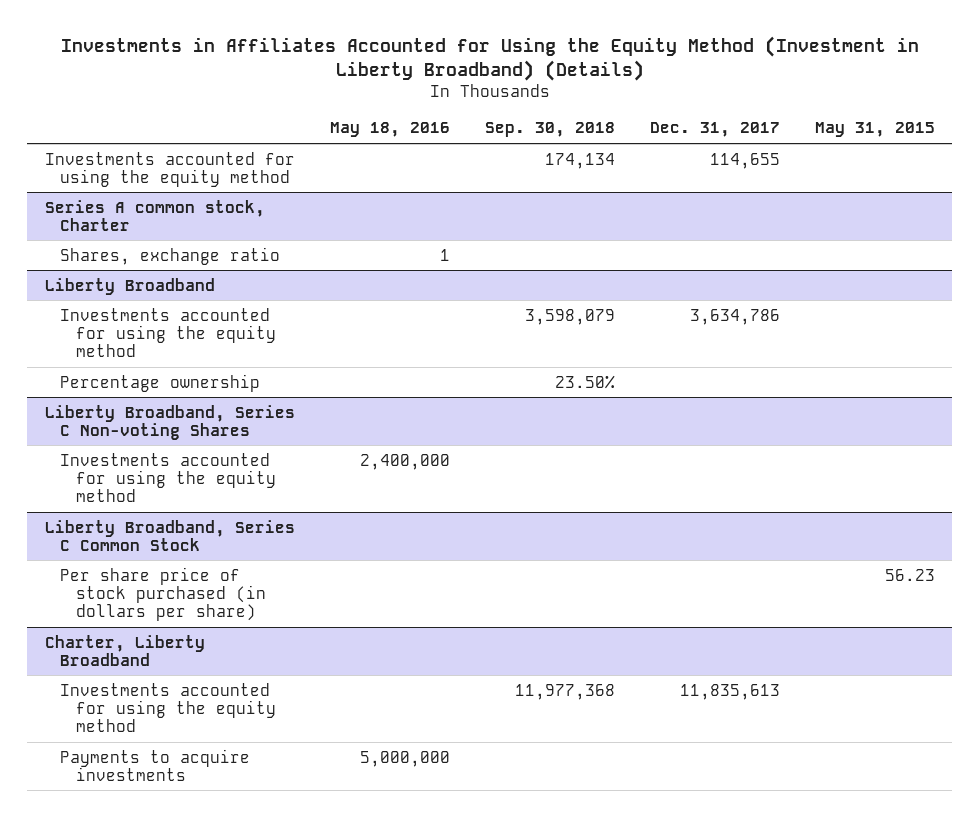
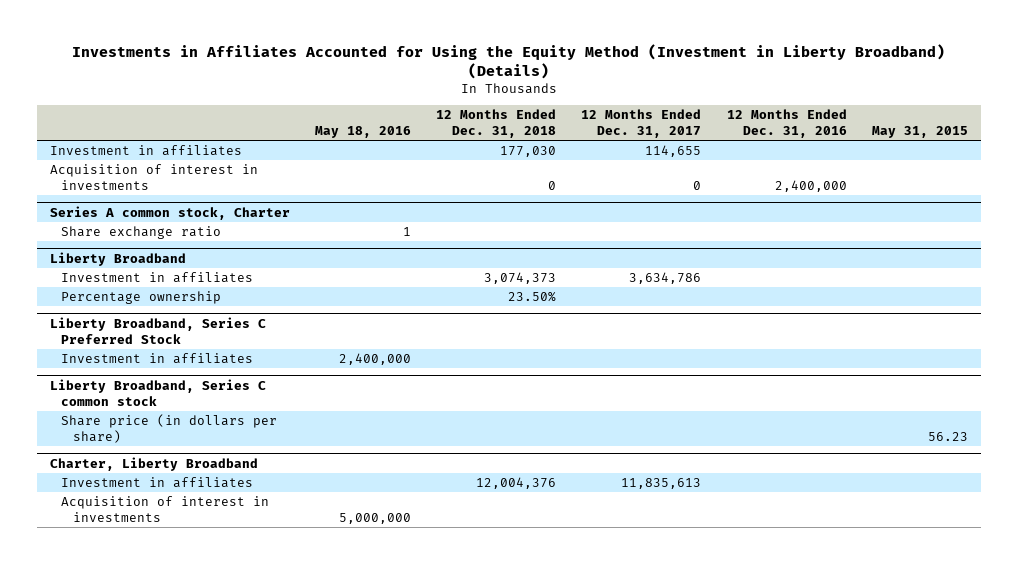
- | May 18, 2016 | Sep. 30, 2018 | Dec. 31, 2017 | May 31, 2015
+ | May 18, 2016 | 12 Months Ended Dec. 31, 2018 | 12 Months Ended Dec. 31, 2017 | 12 Months Ended Dec. 31, 2016 | May 31, 2015
- Investments accounted for using the equity method | | 174,134 | 114,655 |
+ Investment in affiliates | | 177,030 | 114,655 | |
+ Acquisition of interest in investments | | 0 | 0 | 2,400,000 |
@ Series A common stock, Charter
- Shares, exchange ratio | 1 | | |
+ Share exchange ratio | 1 | | | |
@ Liberty Broadband
- Investments accounted for using the equity method | | 3,598,079 | 3,634,786 |
+ Investment in affiliates | | 3,074,373 | 3,634,786 | |
- Liberty Broadband, Series C Non-voting Shares
- Investments accounted for using the equity method | 2,400,000 | | |
- Liberty Broadband, Series C Common Stock
- Per share price of stock purchased (in dollars per share) | | | | 56.23
+ Liberty Broadband, Series C Preferred Stock
+ Investment in affiliates | 2,400,000 | | | |
+ Liberty Broadband, Series C common stock
+ Share price (in dollars per share) | | | | | 56.23
@ Charter, Liberty Broadband
- Investments accounted for using the equity method | | 11,977,368 | 11,835,613 |
- Payments to acquire investments | 5,000,000 | | |
+ Investment in affiliates | | 12,004,376 | 11,835,613 | |
+ Acquisition of interest in investments | 5,000,000 | | | |

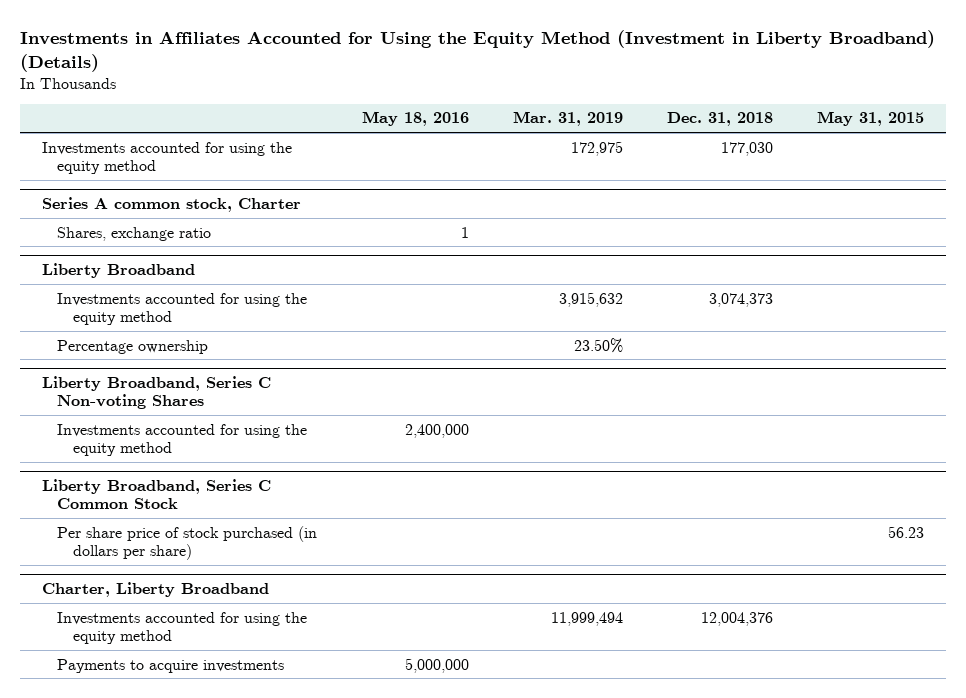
- | May 18, 2016 | 12 Months Ended Dec. 31, 2018 | 12 Months Ended Dec. 31, 2017 | 12 Months Ended Dec. 31, 2016 | May 31, 2015
+ | May 18, 2016 | Mar. 31, 2019 | Dec. 31, 2018 | May 31, 2015
- Investment in affiliates | | 177,030 | 114,655 | |
- Acquisition of interest in investments | | 0 | 0 | 2,400,000 |
+ Investments accounted for using the equity method | | 172,975 | 177,030 |
@ Series A common stock, Charter
- Share exchange ratio | 1 | | | |
+ Shares, exchange ratio | 1 | | |
@ Liberty Broadband
- Investment in affiliates | | 3,074,373 | 3,634,786 | |
+ Investments accounted for using the equity method | | 3,915,632 | 3,074,373 |
- Liberty Broadband, Series C Preferred Stock
- Investment in affiliates | 2,400,000 | | | |
- Liberty Broadband, Series C common stock
- Share price (in dollars per share) | | | | | 56.23
+ Liberty Broadband, Series C Non-voting Shares
+ Investments accounted for using the equity method | 2,400,000 | | |
+ Liberty Broadband, Series C Common Stock
+ Per share price of stock purchased (in dollars per share) | | | | 56.23
@ Charter, Liberty Broadband
- Investment in affiliates | | 12,004,376 | 11,835,613 | |
- Acquisition of interest in investments | 5,000,000 | | | |
+ Investments accounted for using the equity method | | 11,999,494 | 12,004,376 |
+ Payments to acquire investments | 5,000,000 | | |

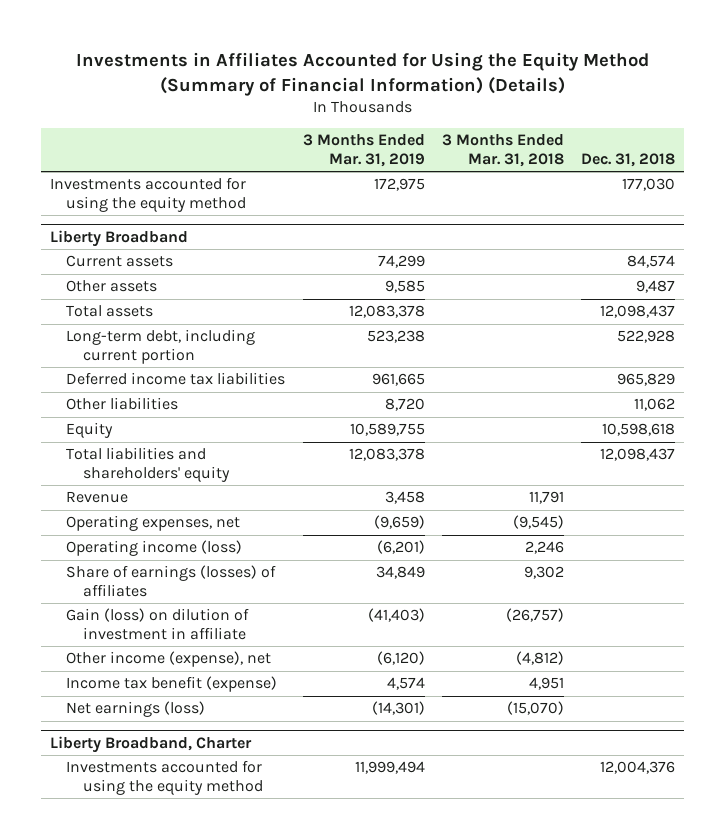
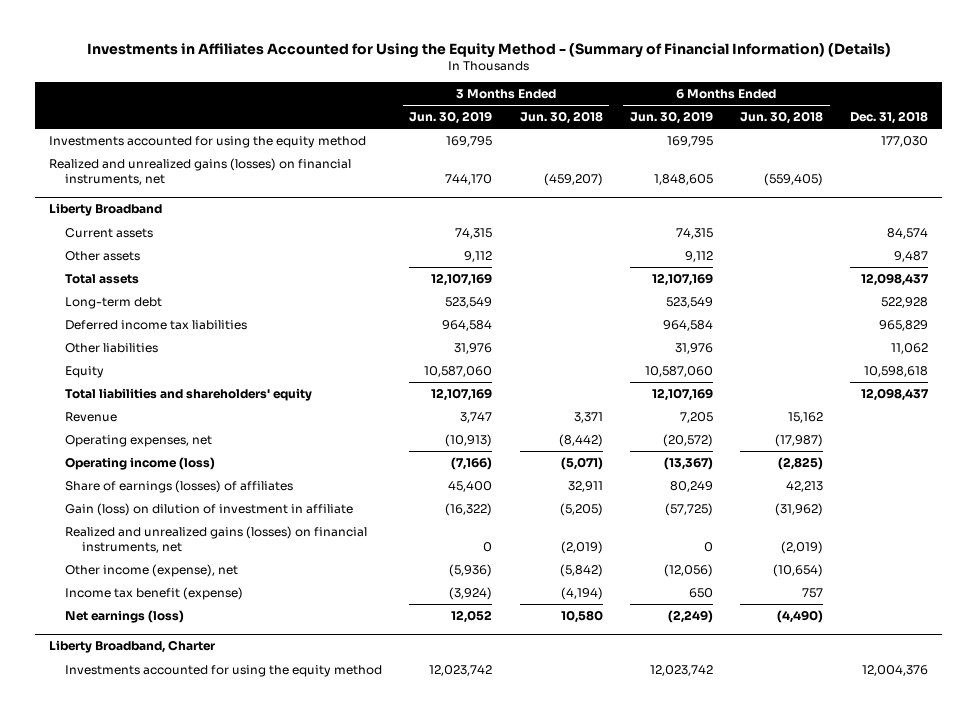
- Investments in Affiliates Accounted for Using the Equity Method (Summary of Financial Information) (Details)
+ Investments in Affiliates Accounted for Using the Equity Method - (Summary of Financial Information) (Details)
- | 3 Months Ended Mar. 31, 2019 | 3 Months Ended Mar. 31, 2018 | Dec. 31, 2018
+ | 3 Months Ended Jun. 30, 2019 | 3 Months Ended Jun. 30, 2018 | 6 Months Ended Jun. 30, 2019 | 6 Months Ended Jun. 30, 2018 | Dec. 31, 2018
+ Realized and unrealized gains (losses) on financial instruments, net | 744,170 | (459,207) | 1,848,605 | (559,405) |
@ Liberty Broadband
- Long-term debt, including current portion | 523,238 | | 522,928
+ Long-term debt | 523,549 | | 523,549 | | 522,928
+ Realized and unrealized gains (losses) on financial instruments, net | 0 | (2,019) | 0 | (2,019) |

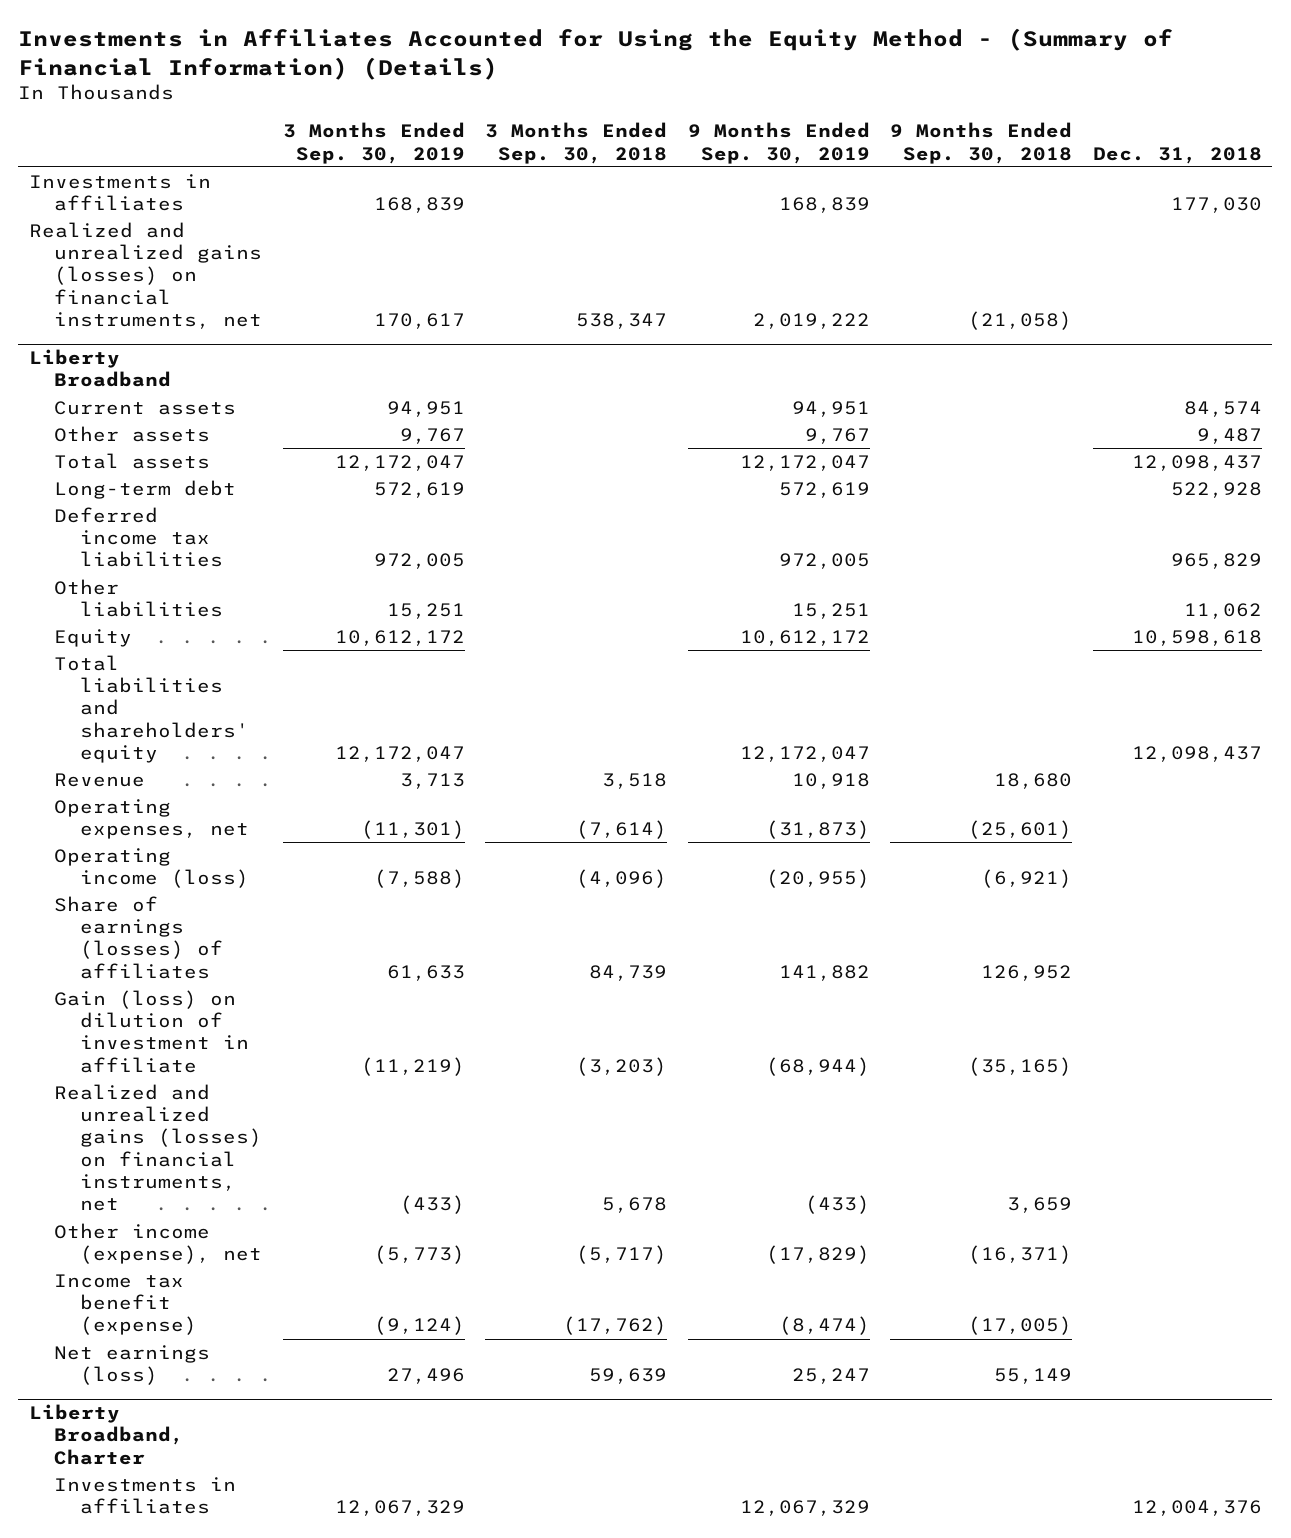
- | 3 Months Ended Jun. 30, 2019 | 3 Months Ended Jun. 30, 2018 | 6 Months Ended Jun. 30, 2019 | 6 Months Ended Jun. 30, 2018 | Dec. 31, 2018
+ | 3 Months Ended Sep. 30, 2019 | 3 Months Ended Sep. 30, 2018 | 9 Months Ended Sep. 30, 2019 | 9 Months Ended Sep. 30, 2018 | Dec. 31, 2018
- Investments accounted for using the equity method | 169,795 | | 169,795 | | 177,030
+ Investments in affiliates | 168,839 | | 168,839 | | 177,030
@ Liberty Broadband, Charter
- Investments accounted for using the equity method | 12,023,742 | | 12,023,742 | | 12,004,376
+ Investments in affiliates | 12,067,329 | | 12,067,329 | | 12,004,376

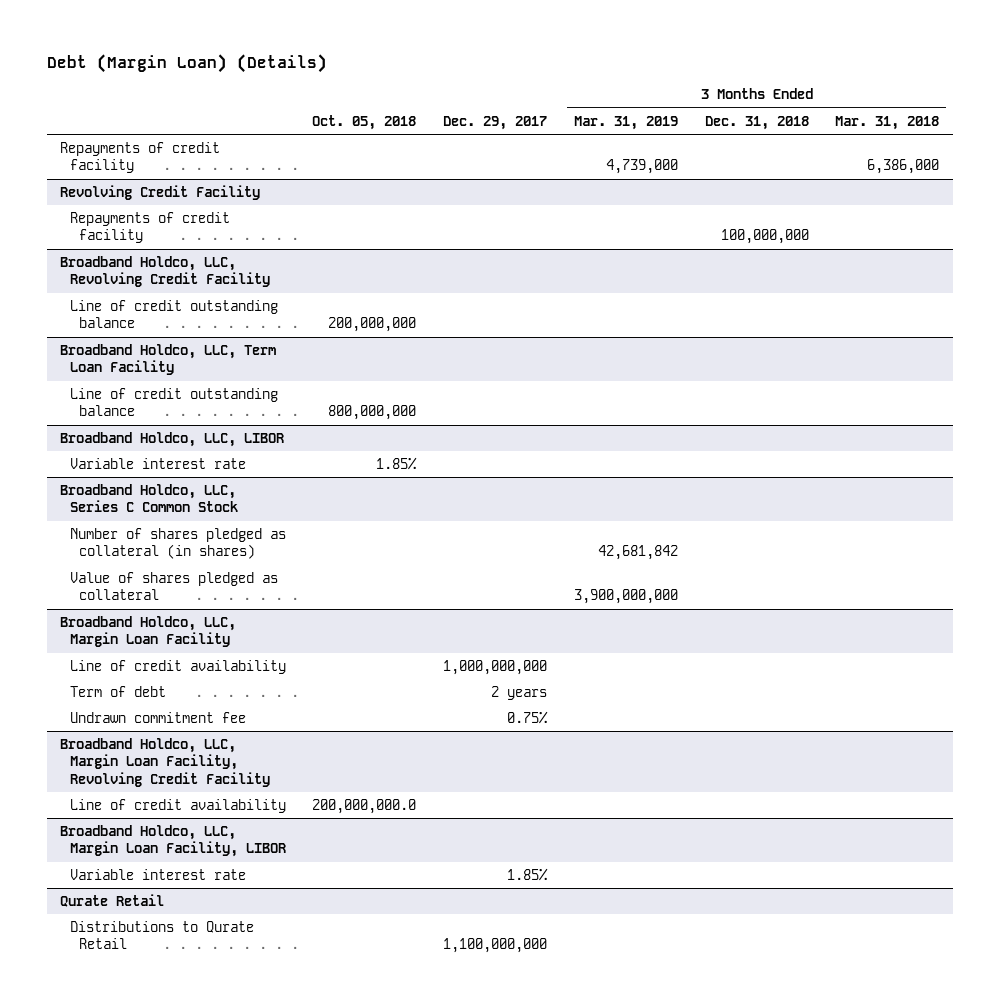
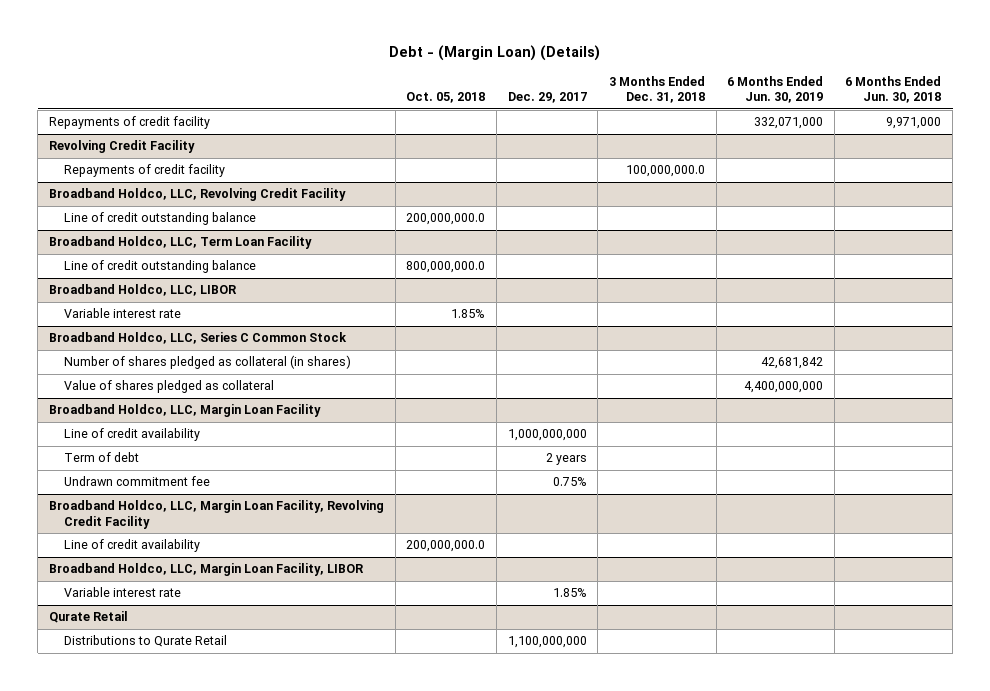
- Debt (Margin Loan) (Details)
+ Debt - (Margin Loan) (Details)
- | Oct. 05, 2018 | Dec. 29, 2017 | 3 Months Ended Mar. 31, 2019 | 3 Months Ended Dec. 31, 2018 | 3 Months Ended Mar. 31, 2018
+ | Oct. 05, 2018 | Dec. 29, 2017 | 3 Months Ended Dec. 31, 2018 | 6 Months Ended Jun. 30, 2019 | 6 Months Ended Jun. 30, 2018
@ Revolving Credit Facility
- Repayments of credit facility | | | | 100,000,000 |
+ Repayments of credit facility | | | 100,000,000.0 | |
@ Broadband Holdco, LLC, Revolving Credit Facility
- Line of credit outstanding balance | 200,000,000 | | | |
+ Line of credit outstanding balance | 200,000,000.0 | | | |
@ Broadband Holdco, LLC, Term Loan Facility
- Line of credit outstanding balance | 800,000,000 | | | |
+ Line of credit outstanding balance | 800,000,000.0 | | | |

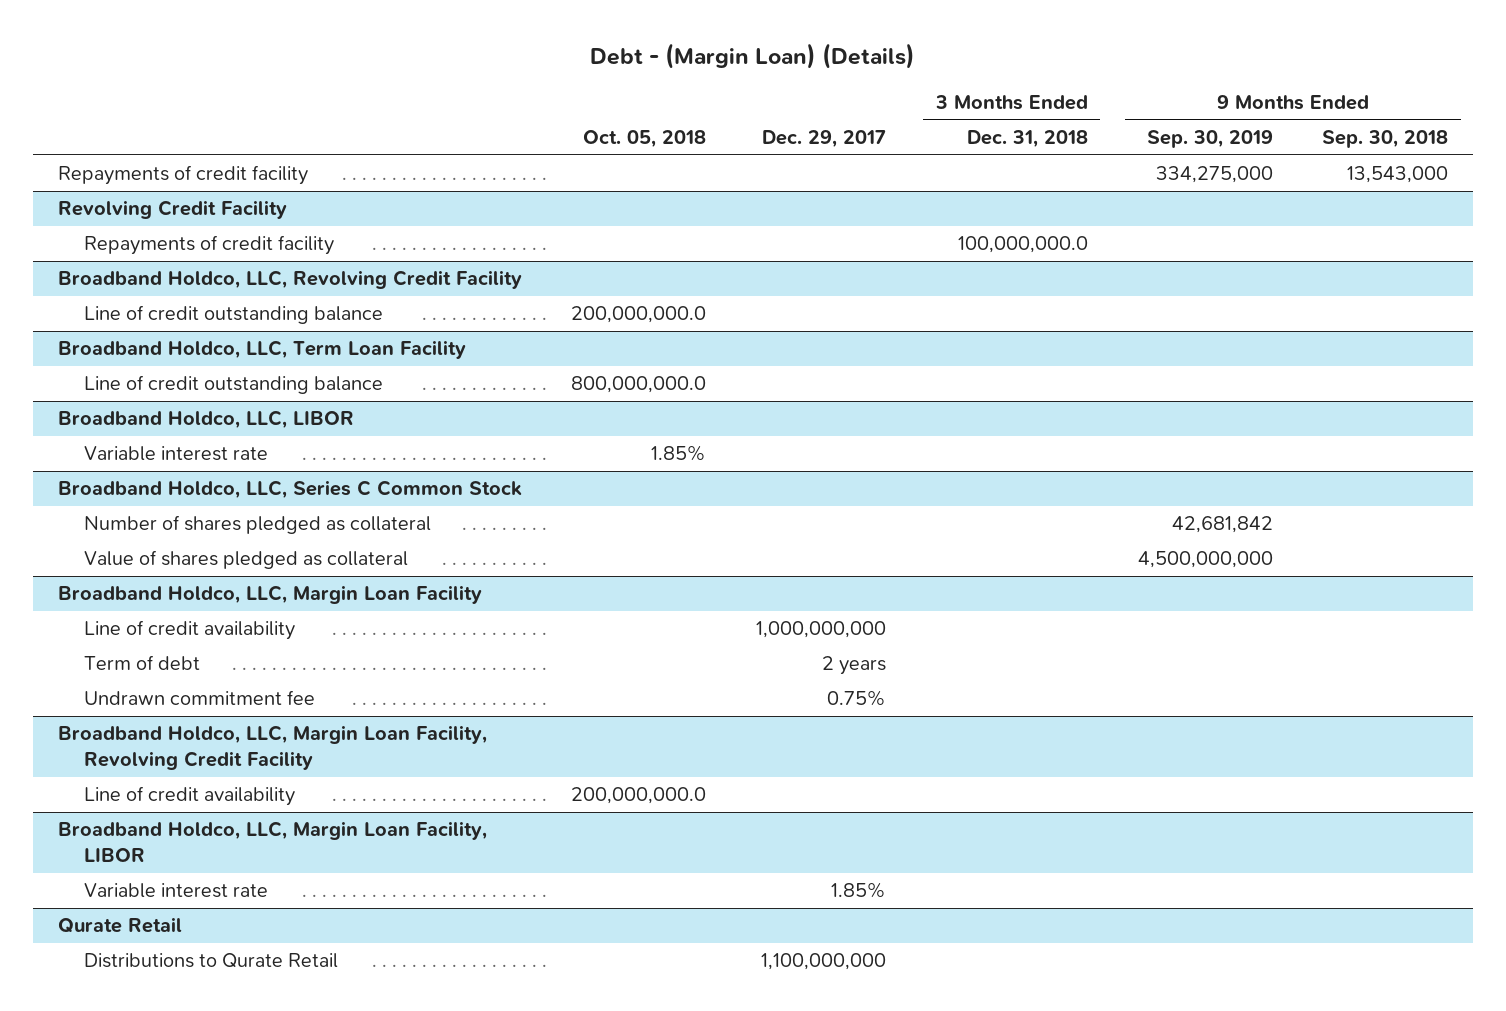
- | Oct. 05, 2018 | Dec. 29, 2017 | 3 Months Ended Dec. 31, 2018 | 6 Months Ended Jun. 30, 2019 | 6 Months Ended Jun. 30, 2018
+ | Oct. 05, 2018 | Dec. 29, 2017 | 3 Months Ended Dec. 31, 2018 | 9 Months Ended Sep. 30, 2019 | 9 Months Ended Sep. 30, 2018
@ Broadband Holdco, LLC, Series C Common Stock
- Number of shares pledged as collateral (in shares) | | | | 42,681,842 |
+ Number of shares pledged as collateral | | | | 42,681,842 |

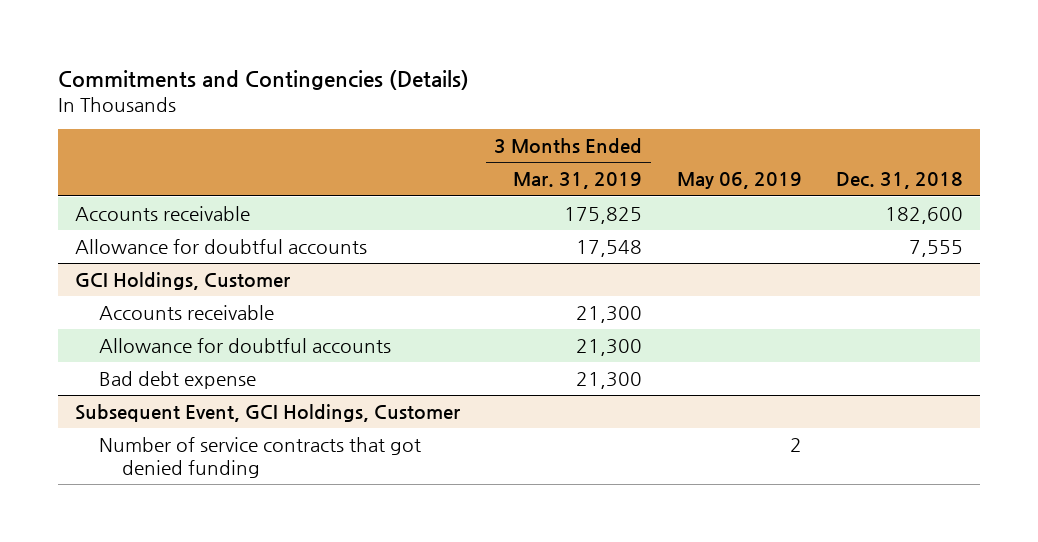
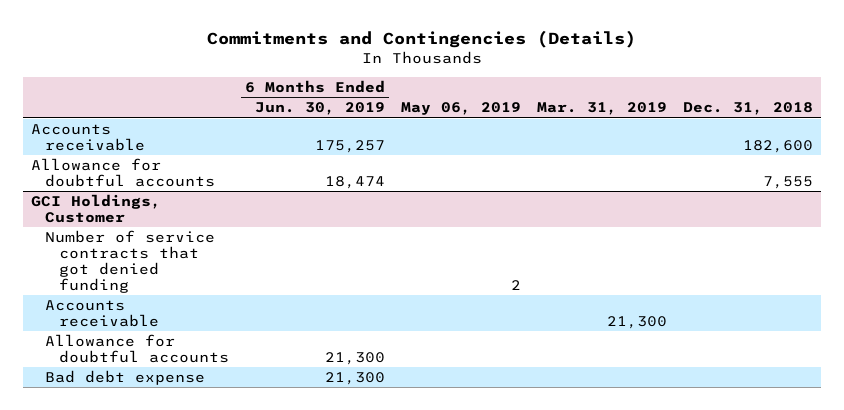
- | 3 Months Ended Mar. 31, 2019 | May 06, 2019 | Dec. 31, 2018
+ | 6 Months Ended Jun. 30, 2019 | May 06, 2019 | Mar. 31, 2019 | Dec. 31, 2018
@ GCI Holdings, Customer
+ Number of service contracts that got denied funding | | 2 | |
- Subsequent Event, GCI Holdings, Customer
- Number of service contracts that got denied funding | | 2 |

